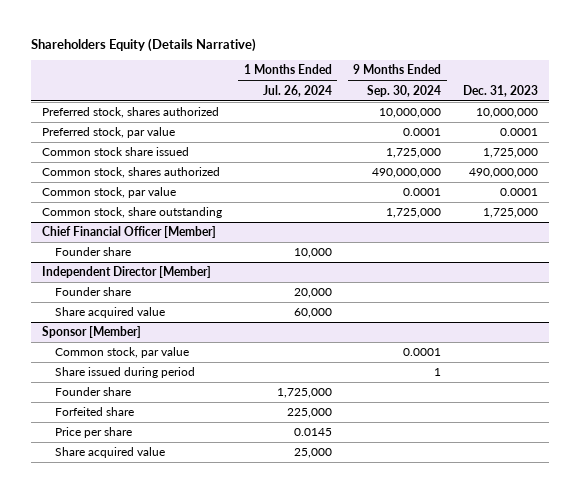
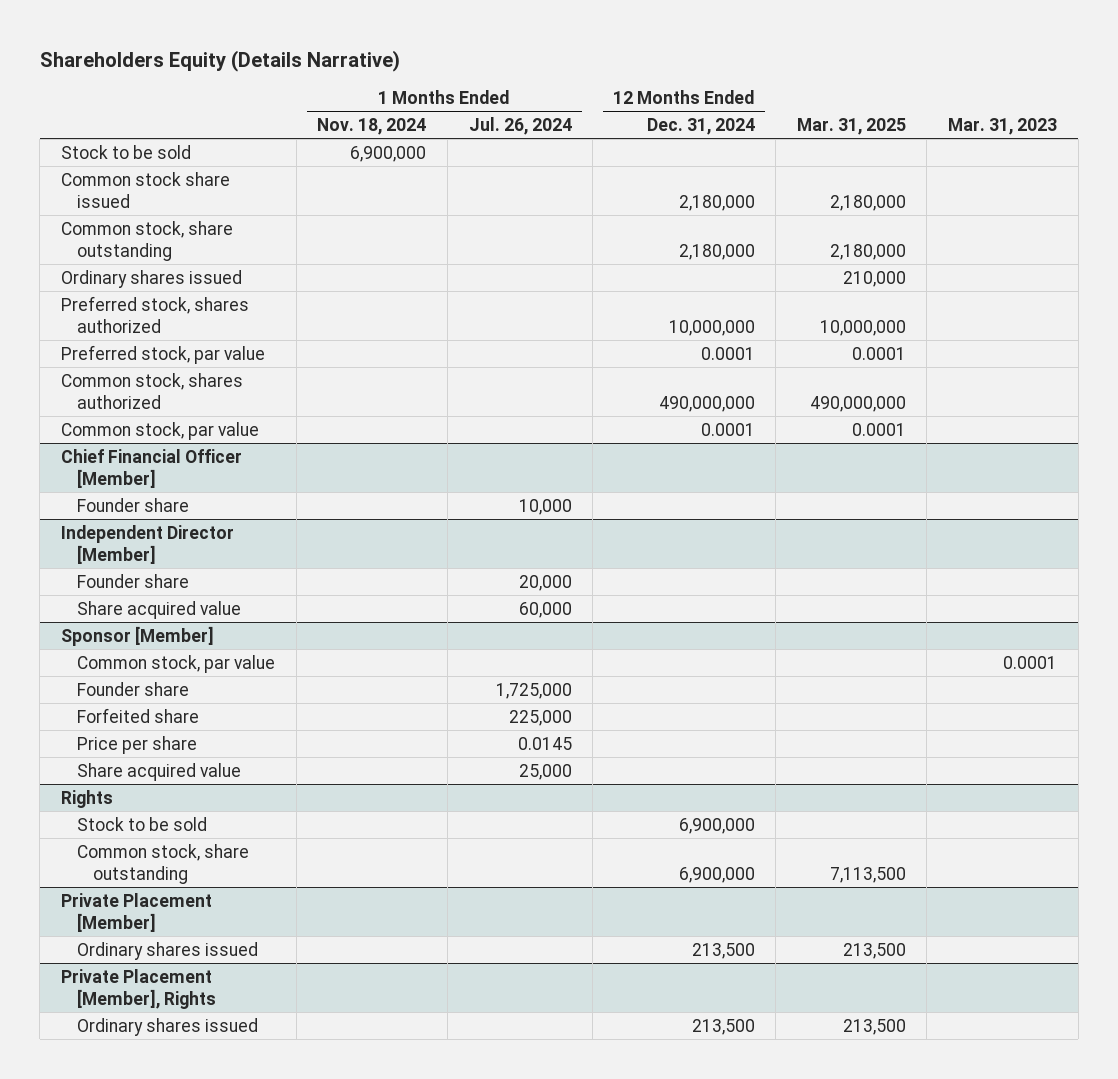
- | 1 Months Ended Jul. 26, 2024 | 9 Months Ended Sep. 30, 2024 | Dec. 31, 2023
+ | 1 Months Ended Nov. 18, 2024 | 1 Months Ended Jul. 26, 2024 | 12 Months Ended Dec. 31, 2024 | Mar. 31, 2025 | Mar. 31, 2023
+ Stock to be sold | 6,900,000 | | | |
moved up: Common stock share issued | | | 2,180,000 | 2,180,000 |
moved up: Common stock, share outstanding | | | 2,180,000 | 2,180,000 |
+ Ordinary shares issued | | | | 210,000 |
@ Sponsor [Member]
- Share issued during period | | 1 |
+ Rights
+ Stock to be sold | | | 6,900,000 | |
+ Common stock, share outstanding | | | 6,900,000 | 7,113,500 |
+ Private Placement [Member]
+ Ordinary shares issued | | | 213,500 | 213,500 |
+ Private Placement [Member], Rights
+ Ordinary shares issued | | | 213,500 | 213,500 |

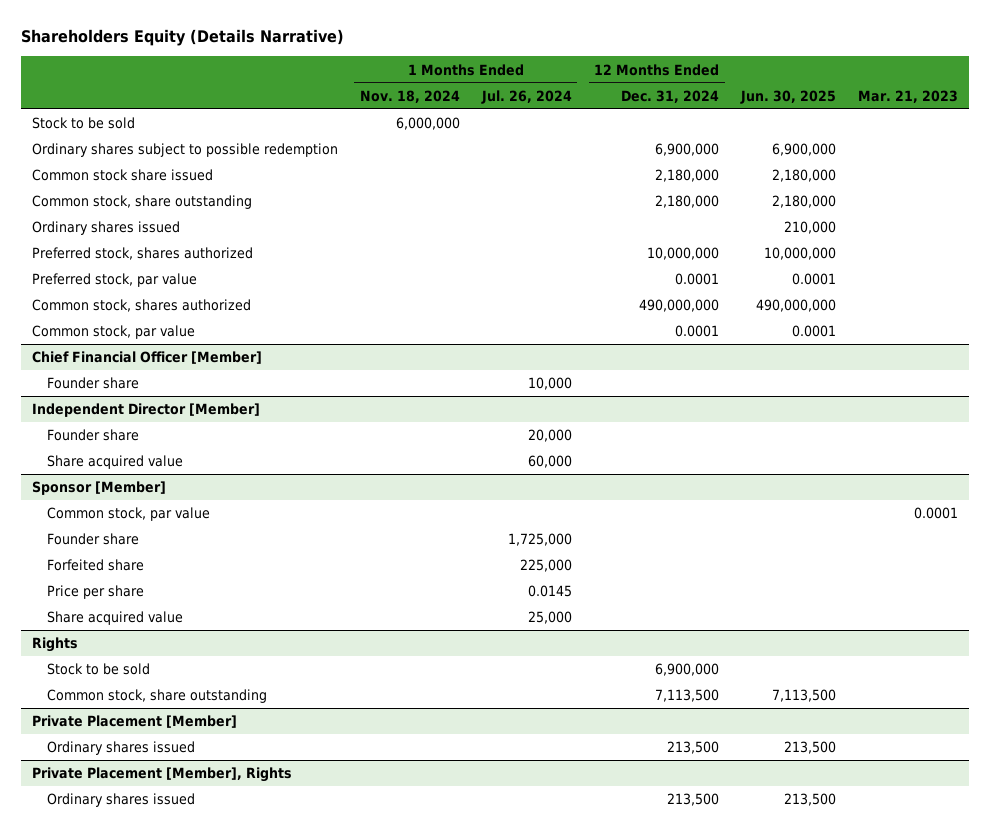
- | 1 Months Ended Nov. 18, 2024 | 1 Months Ended Jul. 26, 2024 | 12 Months Ended Dec. 31, 2024 | Mar. 31, 2025 | Mar. 31, 2023
+ | 1 Months Ended Nov. 18, 2024 | 1 Months Ended Jul. 26, 2024 | 12 Months Ended Dec. 31, 2024 | Jun. 30, 2025 | Mar. 21, 2023
- Stock to be sold | 6,900,000 | | | |
+ Stock to be sold | 6,000,000 | | | |
+ Ordinary shares subject to possible redemption | | | 6,900,000 | 6,900,000 |
@ Rights
- Common stock, share outstanding | | | 6,900,000 | 7,113,500 |
+ Common stock, share outstanding | | | 7,113,500 | 7,113,500 |

